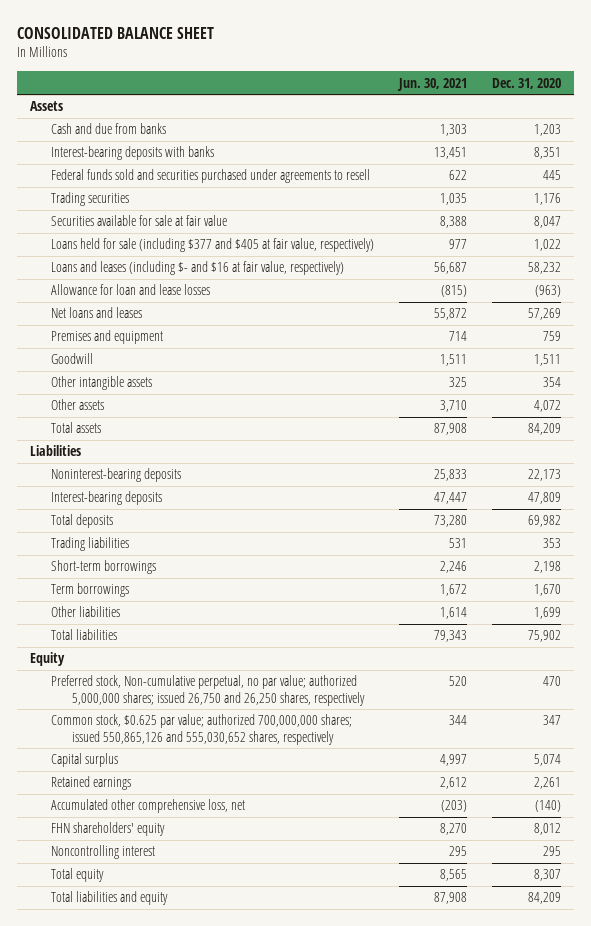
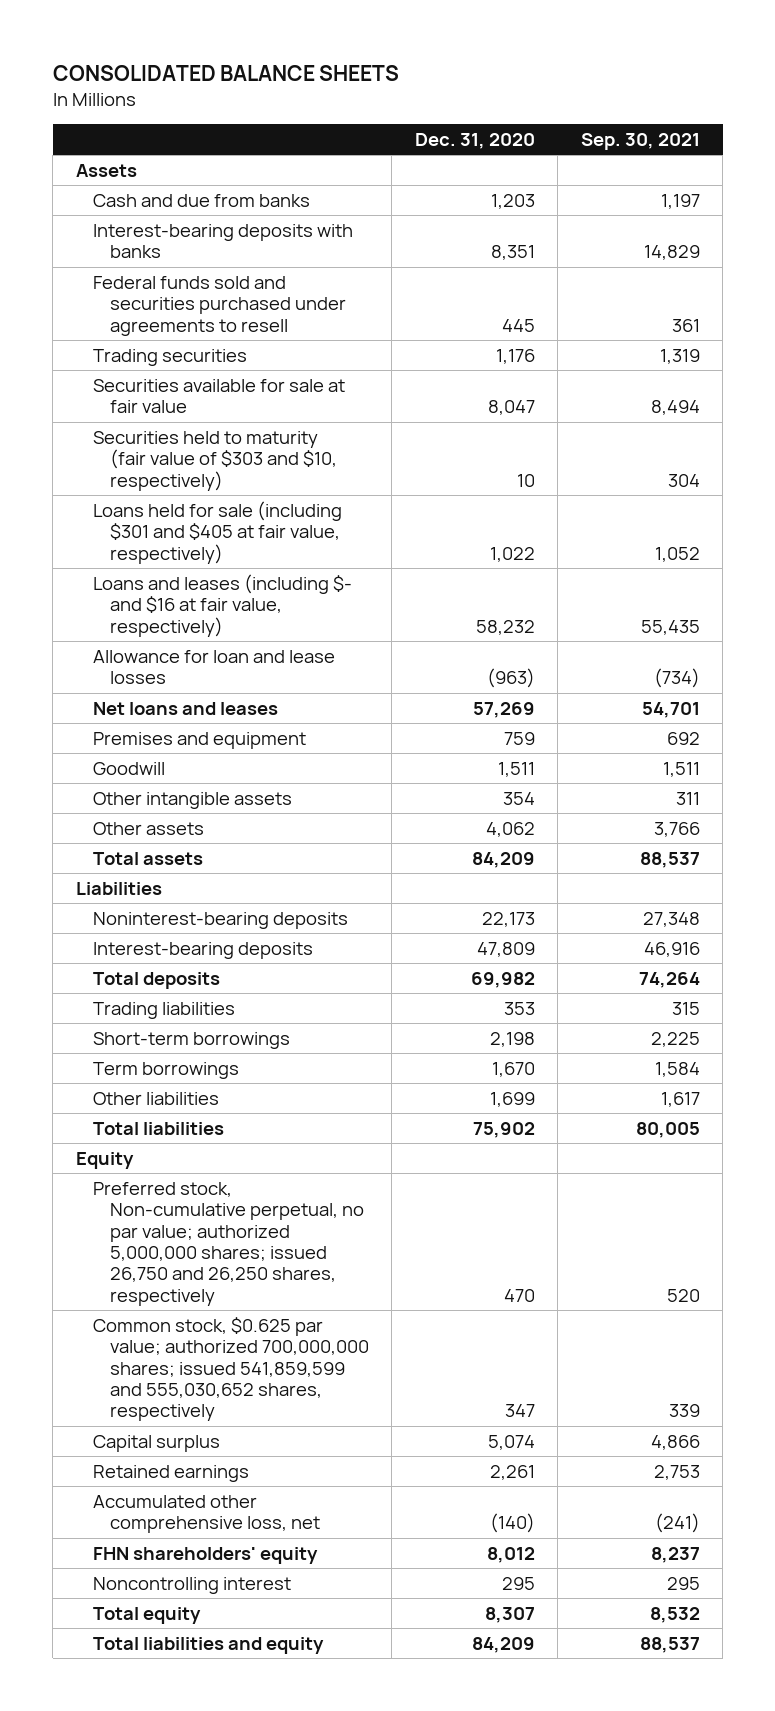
- CONSOLIDATED BALANCE SHEET
+ CONSOLIDATED BALANCE SHEETS
- | Jun. 30, 2021 | Dec. 31, 2020
+ | Dec. 31, 2020 | Sep. 30, 2021
- Loans held for sale (including $377 and $405 at fair value, respectively) | 977 | 1,022
+ Securities held to maturity (fair value of $303 and $10, respectively) | 10 | 304
+ Loans held for sale (including $301 and $405 at fair value, respectively) | 1,022 | 1,052
- Other assets | 3,710 | 4,072
+ Other assets | 4,062 | 3,766
- Common stock, $0.625 par value; authorized 700,000,000 shares; issued 550,865,126 and 555,030,652 shares, respectively | 344 | 347
+ Common stock, $0.625 par value; authorized 700,000,000 shares; issued 541,859,599 and 555,030,652 shares, respectively | 347 | 339

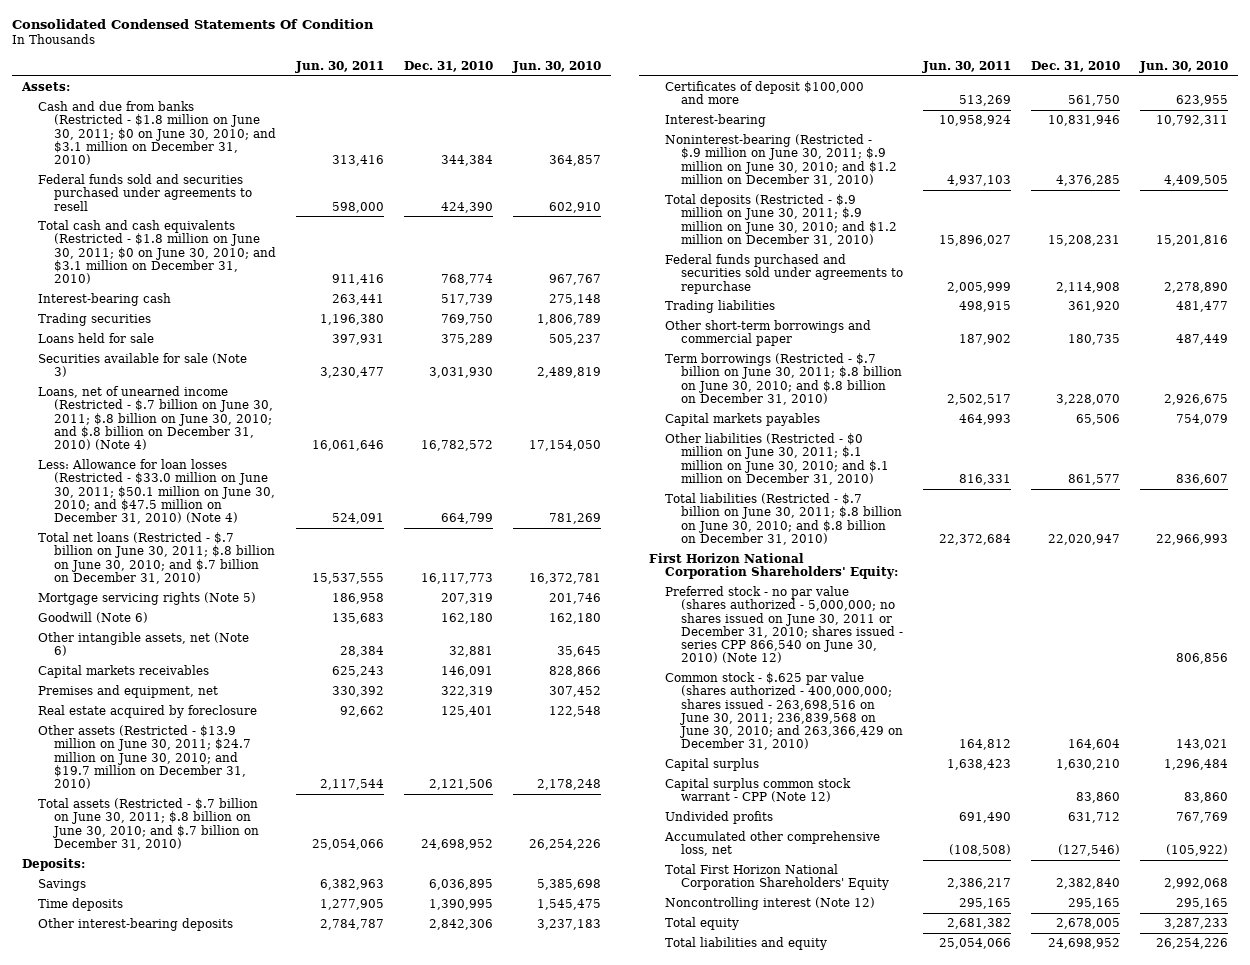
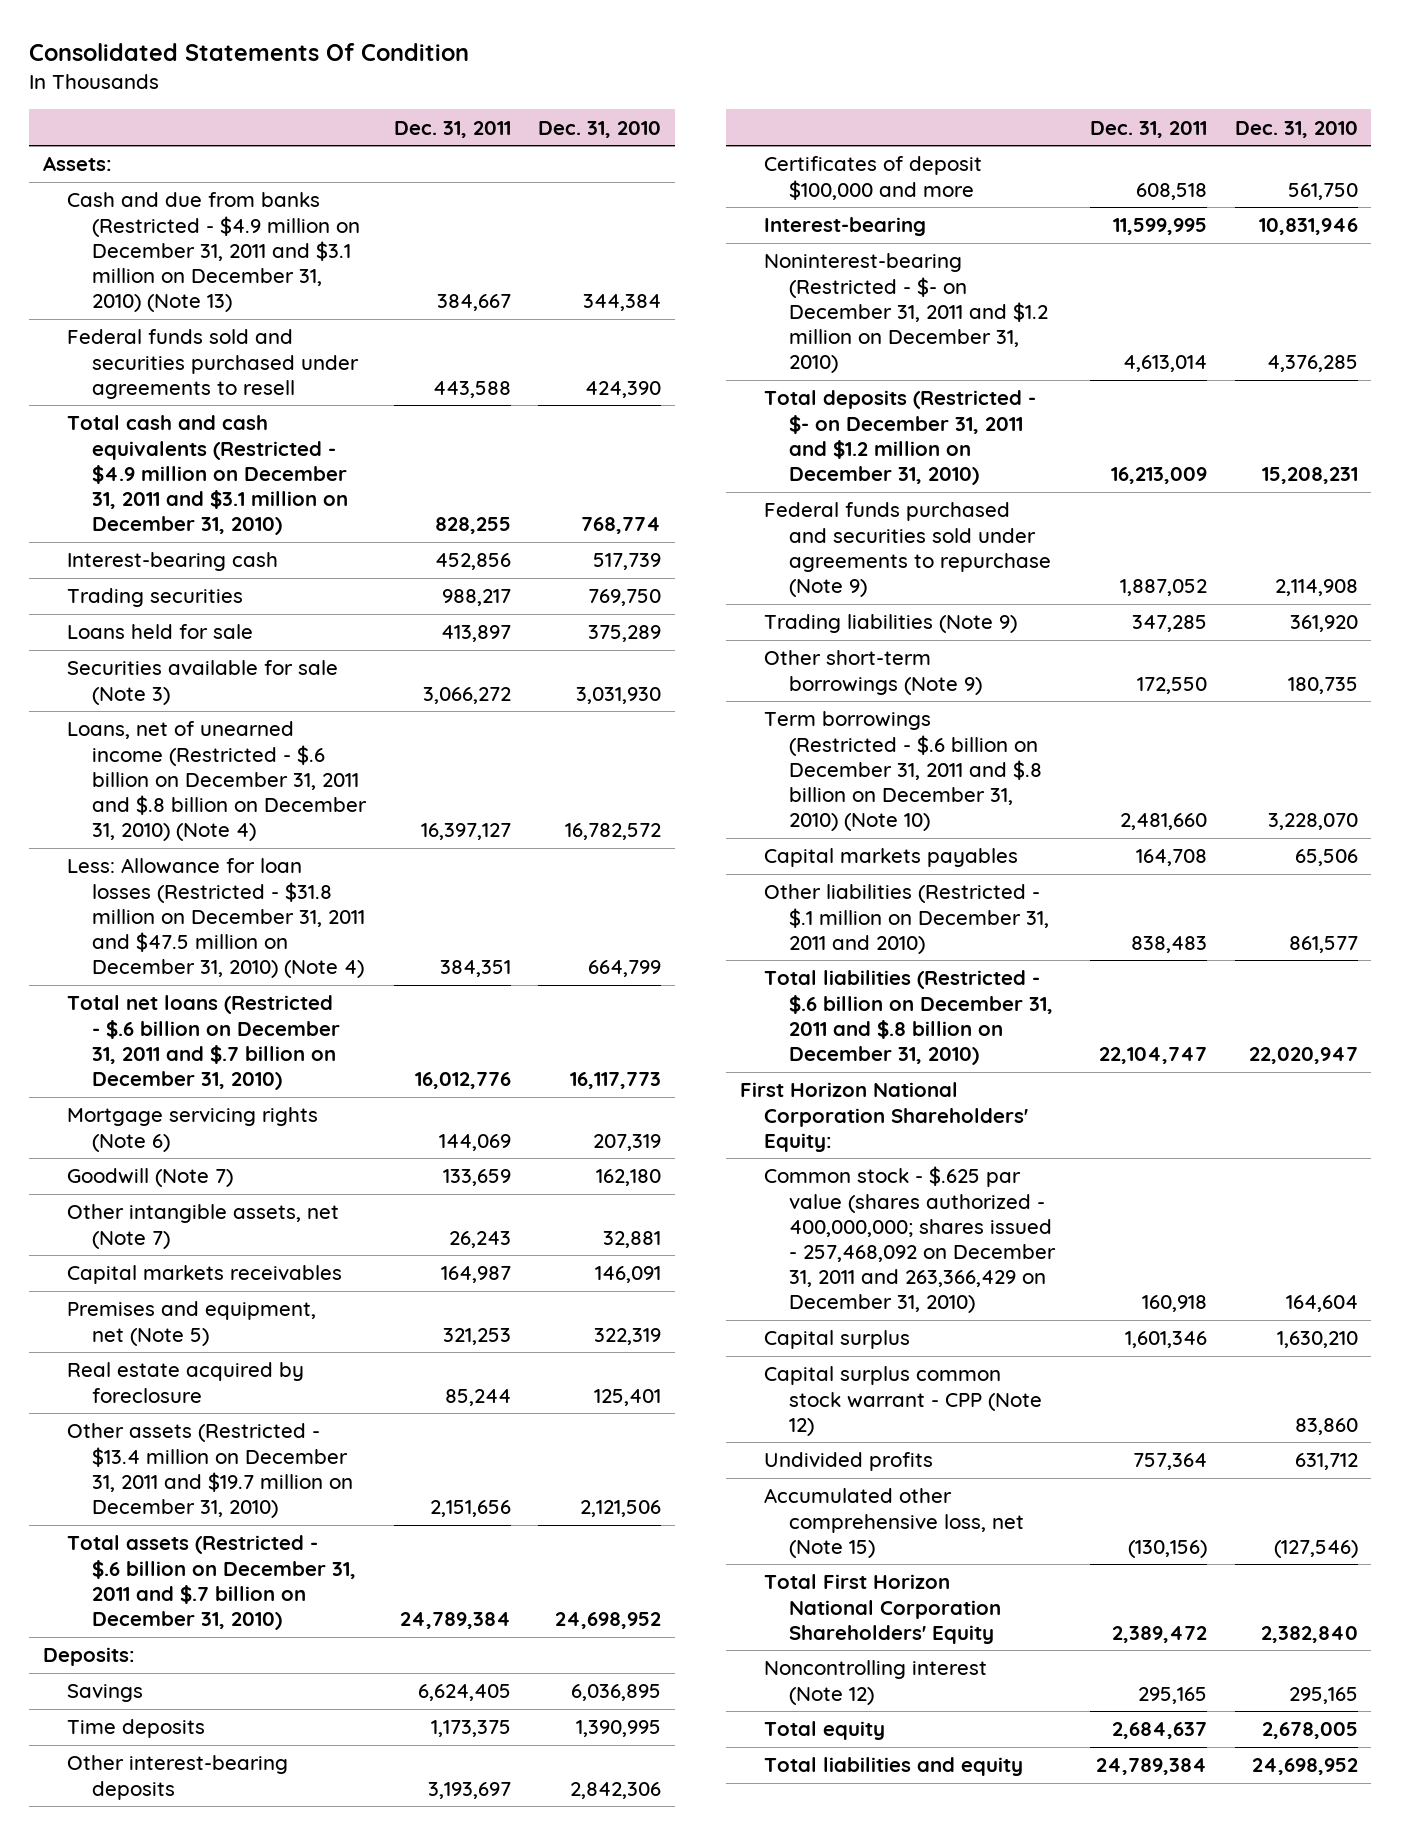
- Consolidated Condensed Statements Of Condition
+ Consolidated Statements Of Condition
- | Jun. 30, 2011 | Dec. 31, 2010 | Jun. 30, 2010
+ | Dec. 31, 2011 | Dec. 31, 2010
- Cash and due from banks (Restricted - $1.8 million on June 30, 2011; $0 on June 30, 2010; and $3.1 million on December 31, 2010) | 313,416 | 344,384 | 364,857
+ Cash and due from banks (Restricted - $4.9 million on December 31, 2011 and $3.1 million on December 31, 2010) (Note 13) | 384,667 | 344,384
- Total cash and cash equivalents (Restricted - $1.8 million on June 30, 2011; $0 on June 30, 2010; and $3.1 million on December 31, 2010) | 911,416 | 768,774 | 967,767
+ Total cash and cash equivalents (Restricted - $4.9 million on December 31, 2011 and $3.1 million on December 31, 2010) | 828,255 | 768,774
- Loans, net of unearned income (Restricted - $.7 billion on June 30, 2011; $.8 billion on June 30, 2010; and $.8 billion on December 31, 2010) (Note 4) | 16,061,646 | 16,782,572 | 17,154,050
- Less: Allowance for loan losses (Restricted - $33.0 million on June 30, 2011; $50.1 million on June 30, 2010; and $47.5 million on December 31, 2010) (Note 4) | 524,091 | 664,799 | 781,269
- Total net loans (Restricted - $.7 billion on June 30, 2011; $.8 billion on June 30, 2010; and $.7 billion on December 31, 2010) | 15,537,555 | 16,117,773 | 16,372,781
- Mortgage servicing rights (Note 5) | 186,958 | 207,319 | 201,746
- Goodwill (Note 6) | 135,683 | 162,180 | 162,180
- Other intangible assets, net (Note 6) | 28,384 | 32,881 | 35,645
+ Loans, net of unearned income (Restricted - $.6 billion on December 31, 2011 and $.8 billion on December 31, 2010) (Note 4) | 16,397,127 | 16,782,572
+ Less: Allowance for loan losses (Restricted - $31.8 million on December 31, 2011 and $47.5 million on December 31, 2010) (Note 4) | 384,351 | 664,799
+ Total net loans (Restricted - $.6 billion on December 31, 2011 and $.7 billion on December 31, 2010) | 16,012,776 | 16,117,773
+ Mortgage servicing rights (Note 6) | 144,069 | 207,319
+ Goodwill (Note 7) | 133,659 | 162,180
+ Other intangible assets, net (Note 7) | 26,243 | 32,881
- Premises and equipment, net | 330,392 | 322,319 | 307,452
+ Premises and equipment, net (Note 5) | 321,253 | 322,319
- Other assets (Restricted - $13.9 million on June 30, 2011; $24.7 million on June 30, 2010; and $19.7 million on December 31, 2010) | 2,117,544 | 2,121,506 | 2,178,248
- Total assets (Restricted - $.7 billion on June 30, 2011; $.8 billion on June 30, 2010; and $.7 billion on December 31, 2010) | 25,054,066 | 24,698,952 | 26,254,226
+ Other assets (Restricted - $13.4 million on December 31, 2011 and $19.7 million on December 31, 2010) | 2,151,656 | 2,121,506
+ Total assets (Restricted - $.6 billion on December 31, 2011 and $.7 billion on December 31, 2010) | 24,789,384 | 24,698,952
- Noninterest-bearing (Restricted - $.9 million on June 30, 2011; $.9 million on June 30, 2010; and $1.2 million on December 31, 2010) | 4,937,103 | 4,376,285 | 4,409,505
- Total deposits (Restricted - $.9 million on June 30, 2011; $.9 million on June 30, 2010; and $1.2 million on December 31, 2010) | 15,896,027 | 15,208,231 | 15,201,816
- Federal funds purchased and securities sold under agreements to repurchase | 2,005,999 | 2,114,908 | 2,278,890
- Trading liabilities | 498,915 | 361,920 | 481,477
- Other short-term borrowings and commercial paper | 187,902 | 180,735 | 487,449
- Term borrowings (Restricted - $.7 billion on June 30, 2011; $.8 billion on June 30, 2010; and $.8 billion on December 31, 2010) | 2,502,517 | 3,228,070 | 2,926,675
+ Noninterest-bearing (Restricted - $- on December 31, 2011 and $1.2 million on December 31, 2010) | 4,613,014 | 4,376,285
+ Total deposits (Restricted - $- on December 31, 2011 and $1.2 million on December 31, 2010) | 16,213,009 | 15,208,231
+ Federal funds purchased and securities sold under agreements to repurchase (Note 9) | 1,887,052 | 2,114,908
+ Trading liabilities (Note 9) | 347,285 | 361,920
+ Other short-term borrowings (Note 9) | 172,550 | 180,735
+ Term borrowings (Restricted - $.6 billion on December 31, 2011 and $.8 billion on December 31, 2010) (Note 10) | 2,481,660 | 3,228,070
- Other liabilities (Restricted - $0 million on June 30, 2011; $.1 million on June 30, 2010; and $.1 million on December 31, 2010) | 816,331 | 861,577 | 836,607
- Total liabilities (Restricted - $.7 billion on June 30, 2011; $.8 billion on June 30, 2010; and $.8 billion on December 31, 2010) | 22,372,684 | 22,020,947 | 22,966,993
+ Other liabilities (Restricted - $.1 million on December 31, 2011 and 2010) | 838,483 | 861,577
+ Total liabilities (Restricted - $.6 billion on December 31, 2011 and $.8 billion on December 31, 2010) | 22,104,747 | 22,020,947
- Preferred stock - no par value (shares authorized - 5,000,000; no shares issued on June 30, 2011 or December 31, 2010; shares issued - series CPP 866,540 on June 30, 2010) (Note 12) | | | 806,856
- Common stock - $.625 par value (shares authorized - 400,000,000; shares issued - 263,698,516 on June 30, 2011; 236,839,568 on June 30, 2010; and 263,366,429 on December 31, 2010) | 164,812 | 164,604 | 143,021
+ Common stock - $.625 par value (shares authorized - 400,000,000; shares issued - 257,468,092 on December 31, 2011 and 263,366,429 on December 31, 2010) | 160,918 | 164,604
- Accumulated other comprehensive loss, net | (108,508) | (127,546) | (105,922)
+ Accumulated other comprehensive loss, net (Note 15) | (130,156) | (127,546)

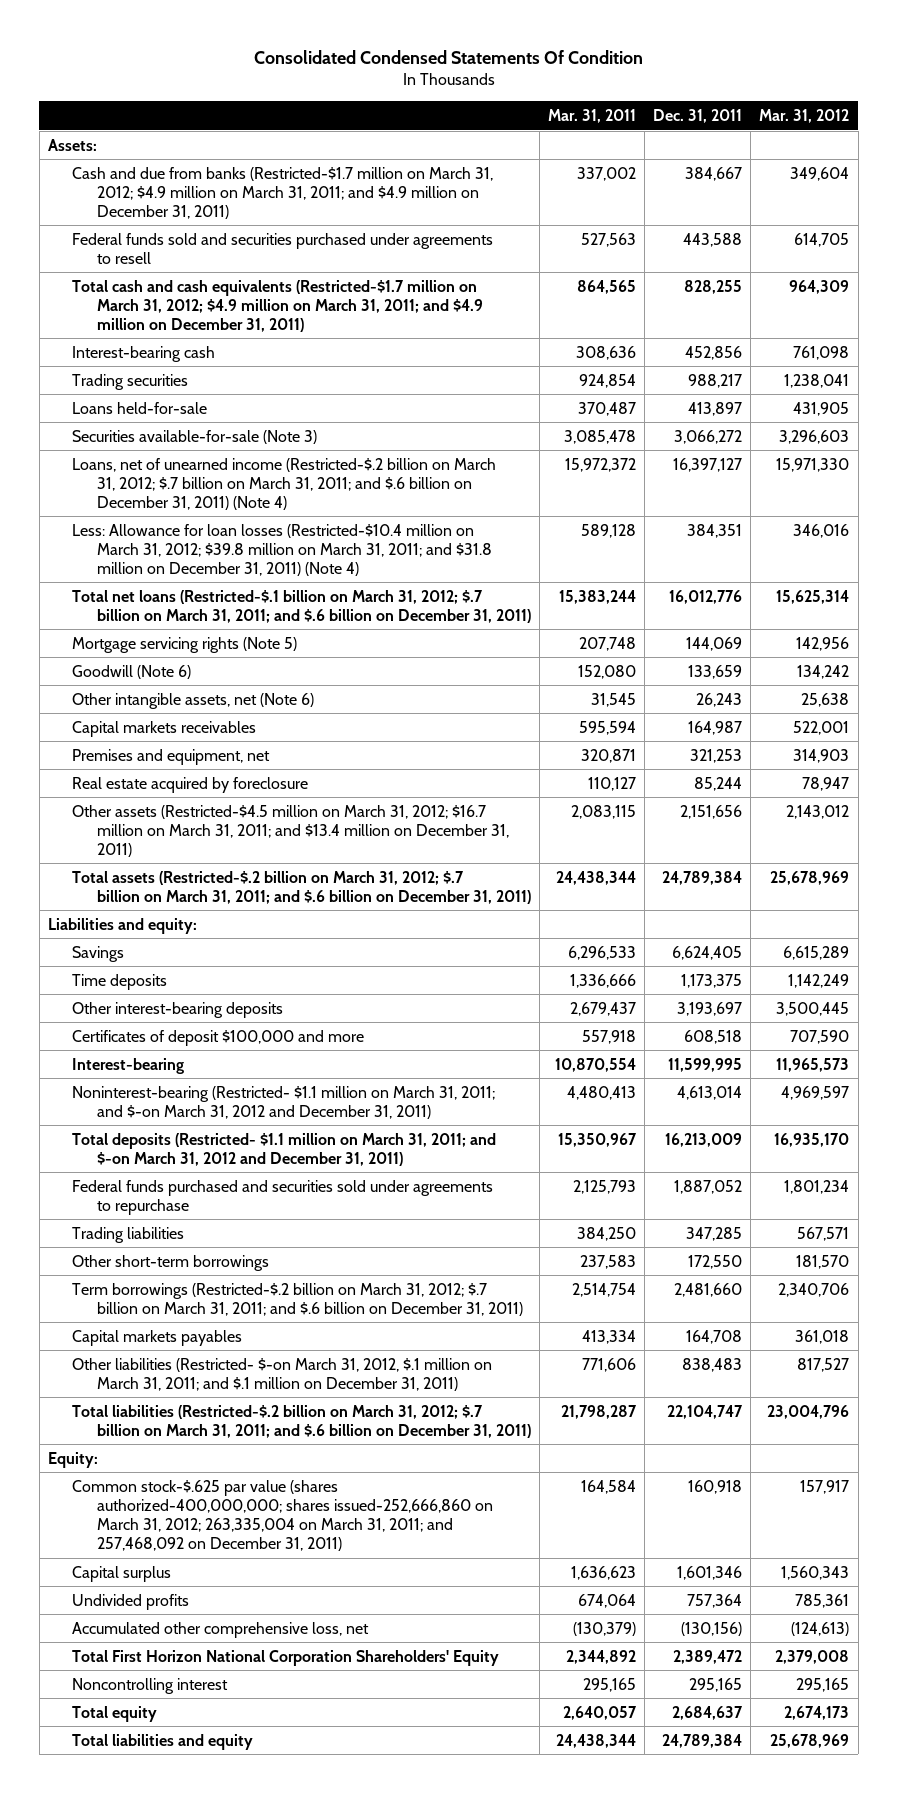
- Consolidated Statements Of Condition
+ Consolidated Condensed Statements Of Condition
- | Dec. 31, 2011 | Dec. 31, 2010
+ | Mar. 31, 2011 | Dec. 31, 2011 | Mar. 31, 2012
- Cash and due from banks (Restricted - $4.9 million on December 31, 2011 and $3.1 million on December 31, 2010) (Note 13) | 384,667 | 344,384
+ Cash and due from banks (Restricted-$1.7 million on March 31, 2012; $4.9 million on March 31, 2011; and $4.9 million on December 31, 2011) | 337,002 | 384,667 | 349,604
- Total cash and cash equivalents (Restricted - $4.9 million on December 31, 2011 and $3.1 million on December 31, 2010) | 828,255 | 768,774
+ Total cash and cash equivalents (Restricted-$1.7 million on March 31, 2012; $4.9 million on March 31, 2011; and $4.9 million on December 31, 2011) | 864,565 | 828,255 | 964,309
- Loans held for sale | 413,897 | 375,289
- Securities available for sale (Note 3) | 3,066,272 | 3,031,930
- Loans, net of unearned income (Restricted - $.6 billion on December 31, 2011 and $.8 billion on December 31, 2010) (Note 4) | 16,397,127 | 16,782,572
- Less: Allowance for loan losses (Restricted - $31.8 million on December 31, 2011 and $47.5 million on December 31, 2010) (Note 4) | 384,351 | 664,799
- Total net loans (Restricted - $.6 billion on December 31, 2011 and $.7 billion on December 31, 2010) | 16,012,776 | 16,117,773
- Mortgage servicing rights (Note 6) | 144,069 | 207,319
- Goodwill (Note 7) | 133,659 | 162,180
- Other intangible assets, net (Note 7) | 26,243 | 32,881
+ Loans held-for-sale | 370,487 | 413,897 | 431,905
+ Securities available-for-sale (Note 3) | 3,085,478 | 3,066,272 | 3,296,603
+ Loans, net of unearned income (Restricted-$.2 billion on March 31, 2012; $.7 billion on March 31, 2011; and $.6 billion on December 31, 2011) (Note 4) | 15,972,372 | 16,397,127 | 15,971,330
+ Less: Allowance for loan losses (Restricted-$10.4 million on March 31, 2012; $39.8 million on March 31, 2011; and $31.8 million on December 31, 2011) (Note 4) | 589,128 | 384,351 | 346,016
+ Total net loans (Restricted-$.1 billion on March 31, 2012; $.7 billion on March 31, 2011; and $.6 billion on December 31, 2011) | 15,383,244 | 16,012,776 | 15,625,314
+ Mortgage servicing rights (Note 5) | 207,748 | 144,069 | 142,956
+ Goodwill (Note 6) | 152,080 | 133,659 | 134,242
+ Other intangible assets, net (Note 6) | 31,545 | 26,243 | 25,638
- Premises and equipment, net (Note 5) | 321,253 | 322,319
+ Premises and equipment, net | 320,871 | 321,253 | 314,903
- Other assets (Restricted - $13.4 million on December 31, 2011 and $19.7 million on December 31, 2010) | 2,151,656 | 2,121,506
- Total assets (Restricted - $.6 billion on December 31, 2011 and $.7 billion on December 31, 2010) | 24,789,384 | 24,698,952
- Deposits:
+ Other assets (Restricted-$4.5 million on March 31, 2012; $16.7 million on March 31, 2011; and $13.4 million on December 31, 2011) | 2,083,115 | 2,151,656 | 2,143,012
+ Total assets (Restricted-$.2 billion on March 31, 2012; $.7 billion on March 31, 2011; and $.6 billion on December 31, 2011) | 24,438,344 | 24,789,384 | 25,678,969
+ Liabilities and equity:
- Noninterest-bearing (Restricted - $- on December 31, 2011 and $1.2 million on December 31, 2010) | 4,613,014 | 4,376,285
- Total deposits (Restricted - $- on December 31, 2011 and $1.2 million on December 31, 2010) | 16,213,009 | 15,208,231
- Federal funds purchased and securities sold under agreements to repurchase (Note 9) | 1,887,052 | 2,114,908
- Trading liabilities (Note 9) | 347,285 | 361,920
- Other short-term borrowings (Note 9) | 172,550 | 180,735
- Term borrowings (Restricted - $.6 billion on December 31, 2011 and $.8 billion on December 31, 2010) (Note 10) | 2,481,660 | 3,228,070
+ Noninterest-bearing (Restricted- $1.1 million on March 31, 2011; and $-on March 31, 2012 and December 31, 2011) | 4,480,413 | 4,613,014 | 4,969,597
+ Total deposits (Restricted- $1.1 million on March 31, 2011; and $-on March 31, 2012 and December 31, 2011) | 15,350,967 | 16,213,009 | 16,935,170
+ Federal funds purchased and securities sold under agreements to repurchase | 2,125,793 | 1,887,052 | 1,801,234
+ Trading liabilities | 384,250 | 347,285 | 567,571
+ Other short-term borrowings | 237,583 | 172,550 | 181,570
+ Term borrowings (Restricted-$.2 billion on March 31, 2012; $.7 billion on March 31, 2011; and $.6 billion on December 31, 2011) | 2,514,754 | 2,481,660 | 2,340,706
- Other liabilities (Restricted - $.1 million on December 31, 2011 and 2010) | 838,483 | 861,577
- Total liabilities (Restricted - $.6 billion on December 31, 2011 and $.8 billion on December 31, 2010) | 22,104,747 | 22,020,947
- First Horizon National Corporation Shareholders' Equity:
- Common stock - $.625 par value (shares authorized - 400,000,000; shares issued - 257,468,092 on December 31, 2011 and 263,366,429 on December 31, 2010) | 160,918 | 164,604
+ Other liabilities (Restricted- $-on March 31, 2012, $.1 million on March 31, 2011; and $.1 million on December 31, 2011) | 771,606 | 838,483 | 817,527
+ Total liabilities (Restricted-$.2 billion on March 31, 2012; $.7 billion on March 31, 2011; and $.6 billion on December 31, 2011) | 21,798,287 | 22,104,747 | 23,004,796
+ Equity:
+ Common stock-$.625 par value (shares authorized-400,000,000; shares issued-252,666,860 on March 31, 2012; 263,335,004 on March 31, 2011; and 257,468,092 on December 31, 2011) | 164,584 | 160,918 | 157,917
- Capital surplus common stock warrant - CPP (Note 12) | | 83,860
- Accumulated other comprehensive loss, net (Note 15) | (130,156) | (127,546)
+ Accumulated other comprehensive loss, net | (130,379) | (130,156) | (124,613)
- Noncontrolling interest (Note 12) | 295,165 | 295,165
+ Noncontrolling interest | 295,165 | 295,165 | 295,165

